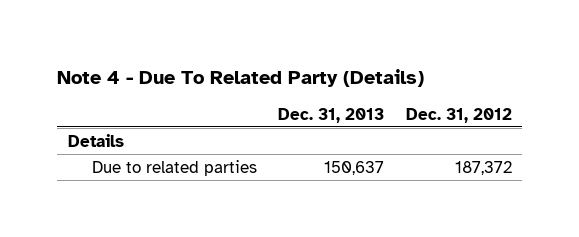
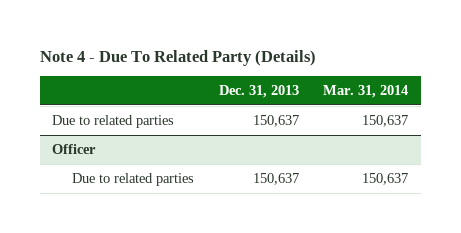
- | Dec. 31, 2013 | Dec. 31, 2012
+ | Dec. 31, 2013 | Mar. 31, 2014
- Details
+ Officer
+ Due to related parties | 150,637 | 150,637

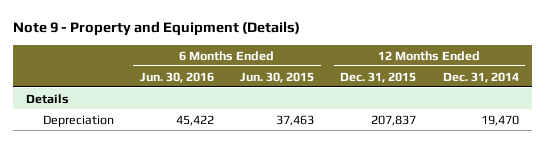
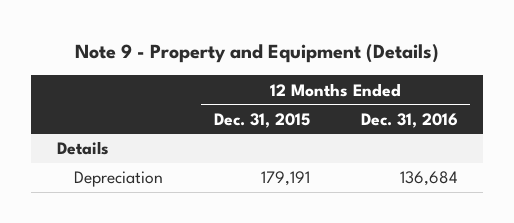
- | 6 Months Ended Jun. 30, 2016 | 6 Months Ended Jun. 30, 2015 | 12 Months Ended Dec. 31, 2015 | 12 Months Ended Dec. 31, 2014
+ | 12 Months Ended Dec. 31, 2015 | 12 Months Ended Dec. 31, 2016
- Depreciation | 45,422 | 37,463 | 207,837 | 19,470
+ Depreciation | 179,191 | 136,684

